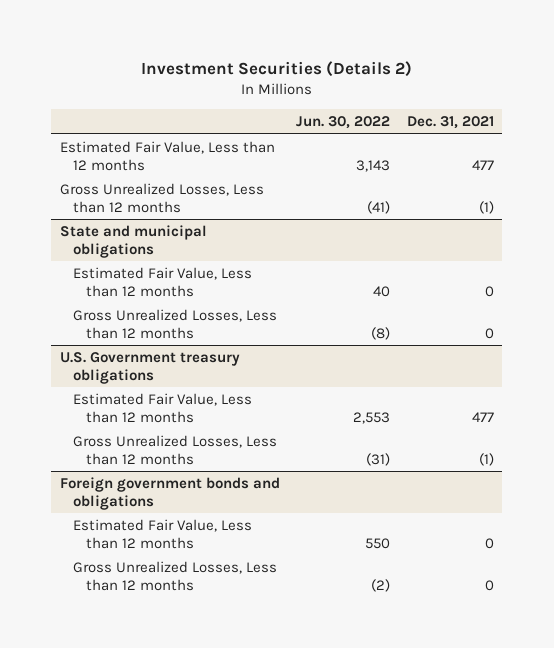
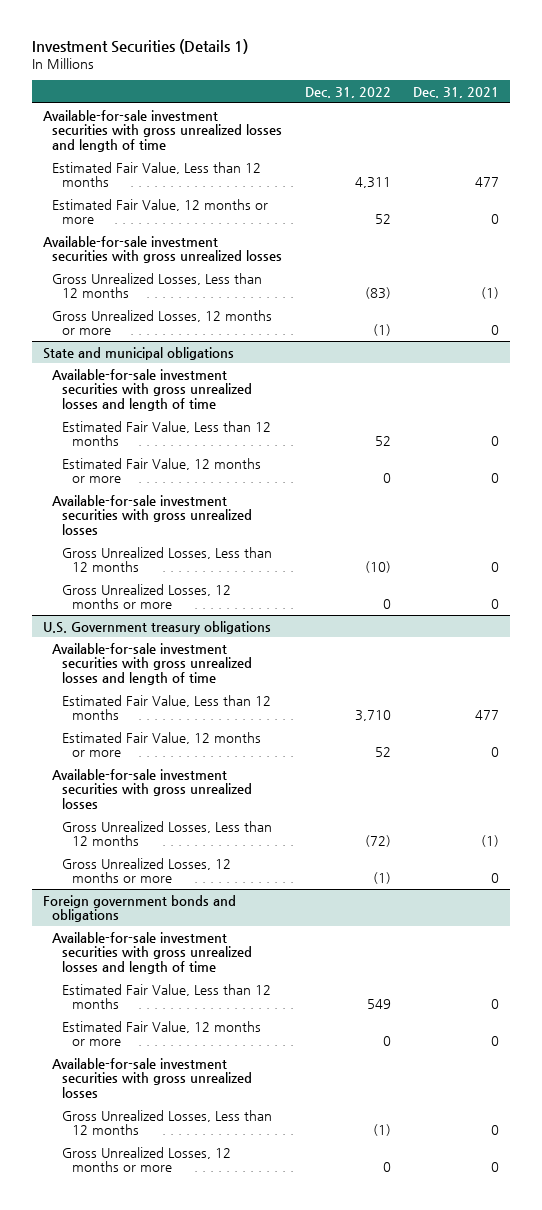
- Investment Securities (Details 2)
+ Investment Securities (Details 1)
- | Jun. 30, 2022 | Dec. 31, 2021
+ | Dec. 31, 2022 | Dec. 31, 2021
+ Available-for-sale investment securities with gross unrealized losses and length of time
+ Estimated Fair Value, 12 months or more | 52 | 0
+ Available-for-sale investment securities with gross unrealized losses
+ Gross Unrealized Losses, 12 months or more | (1) | 0
@ State and municipal obligations
+ Available-for-sale investment securities with gross unrealized losses and length of time
+ Estimated Fair Value, 12 months or more | 0 | 0
+ Available-for-sale investment securities with gross unrealized losses
+ Gross Unrealized Losses, 12 months or more | 0 | 0
@ U.S. Government treasury obligations
+ Available-for-sale investment securities with gross unrealized losses and length of time
+ Estimated Fair Value, 12 months or more | 52 | 0
+ Available-for-sale investment securities with gross unrealized losses
+ Gross Unrealized Losses, 12 months or more | (1) | 0
@ Foreign government bonds and obligations
+ Available-for-sale investment securities with gross unrealized losses and length of time
+ Estimated Fair Value, 12 months or more | 0 | 0
+ Available-for-sale investment securities with gross unrealized losses
+ Gross Unrealized Losses, 12 months or more | 0 | 0

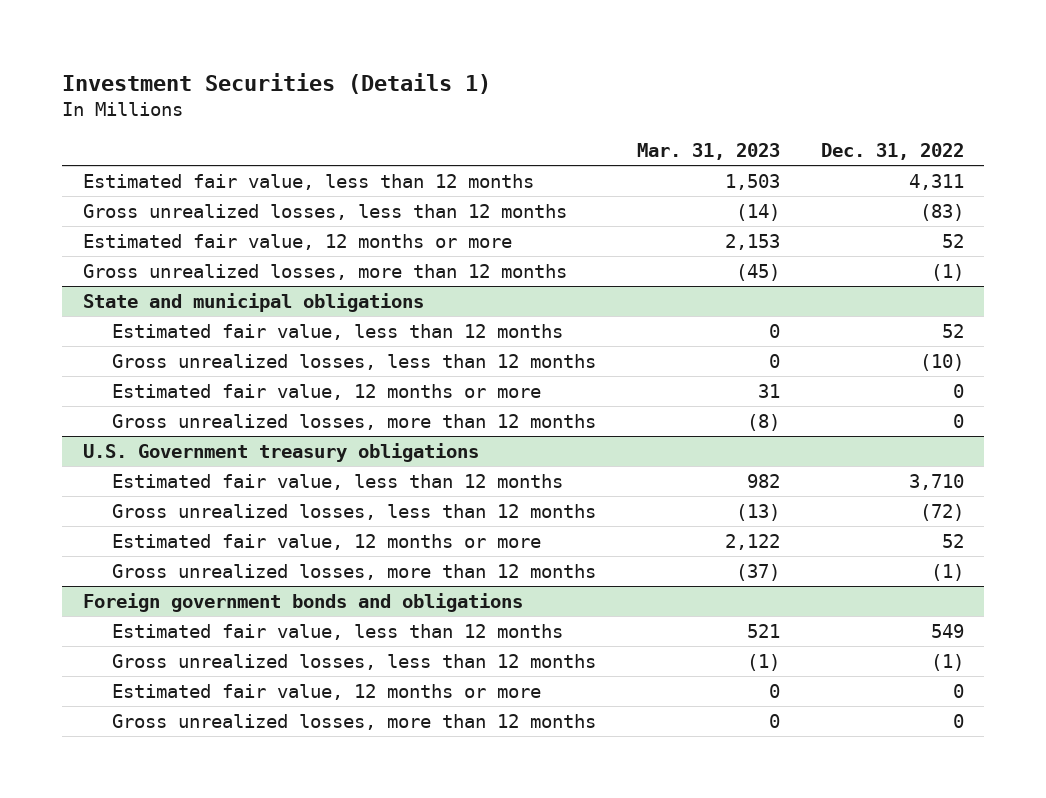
- | Dec. 31, 2022 | Dec. 31, 2021
+ | Mar. 31, 2023 | Dec. 31, 2022
- Available-for-sale investment securities with gross unrealized losses and length of time
- Estimated Fair Value, Less than 12 months | 4,311 | 477
- Estimated Fair Value, 12 months or more | 52 | 0
- Available-for-sale investment securities with gross unrealized losses
- Gross Unrealized Losses, Less than 12 months | (83) | (1)
- Gross Unrealized Losses, 12 months or more | (1) | 0
+ Estimated fair value, less than 12 months | 1,503 | 4,311
+ Gross unrealized losses, less than 12 months | (14) | (83)
+ Estimated fair value, 12 months or more | 2,153 | 52
+ Gross unrealized losses, more than 12 months | (45) | (1)
@ State and municipal obligations
- Available-for-sale investment securities with gross unrealized losses and length of time
- Estimated Fair Value, Less than 12 months | 52 | 0
- Estimated Fair Value, 12 months or more | 0 | 0
- Available-for-sale investment securities with gross unrealized losses
- Gross Unrealized Losses, Less than 12 months | (10) | 0
- Gross Unrealized Losses, 12 months or more | 0 | 0
+ Estimated fair value, less than 12 months | 0 | 52
+ Gross unrealized losses, less than 12 months | 0 | (10)
+ Estimated fair value, 12 months or more | 31 | 0
+ Gross unrealized losses, more than 12 months | (8) | 0
@ U.S. Government treasury obligations
- Available-for-sale investment securities with gross unrealized losses and length of time
- Estimated Fair Value, Less than 12 months | 3,710 | 477
- Estimated Fair Value, 12 months or more | 52 | 0
- Available-for-sale investment securities with gross unrealized losses
- Gross Unrealized Losses, Less than 12 months | (72) | (1)
- Gross Unrealized Losses, 12 months or more | (1) | 0
+ Estimated fair value, less than 12 months | 982 | 3,710
+ Gross unrealized losses, less than 12 months | (13) | (72)
+ Estimated fair value, 12 months or more | 2,122 | 52
+ Gross unrealized losses, more than 12 months | (37) | (1)
@ Foreign government bonds and obligations
- Available-for-sale investment securities with gross unrealized losses and length of time
- Estimated Fair Value, Less than 12 months | 549 | 0
- Estimated Fair Value, 12 months or more | 0 | 0
- Available-for-sale investment securities with gross unrealized losses
- Gross Unrealized Losses, Less than 12 months | (1) | 0
- Gross Unrealized Losses, 12 months or more | 0 | 0
+ Estimated fair value, less than 12 months | 521 | 549
+ Gross unrealized losses, less than 12 months | (1) | (1)
+ Estimated fair value, 12 months or more | 0 | 0
+ Gross unrealized losses, more than 12 months | 0 | 0

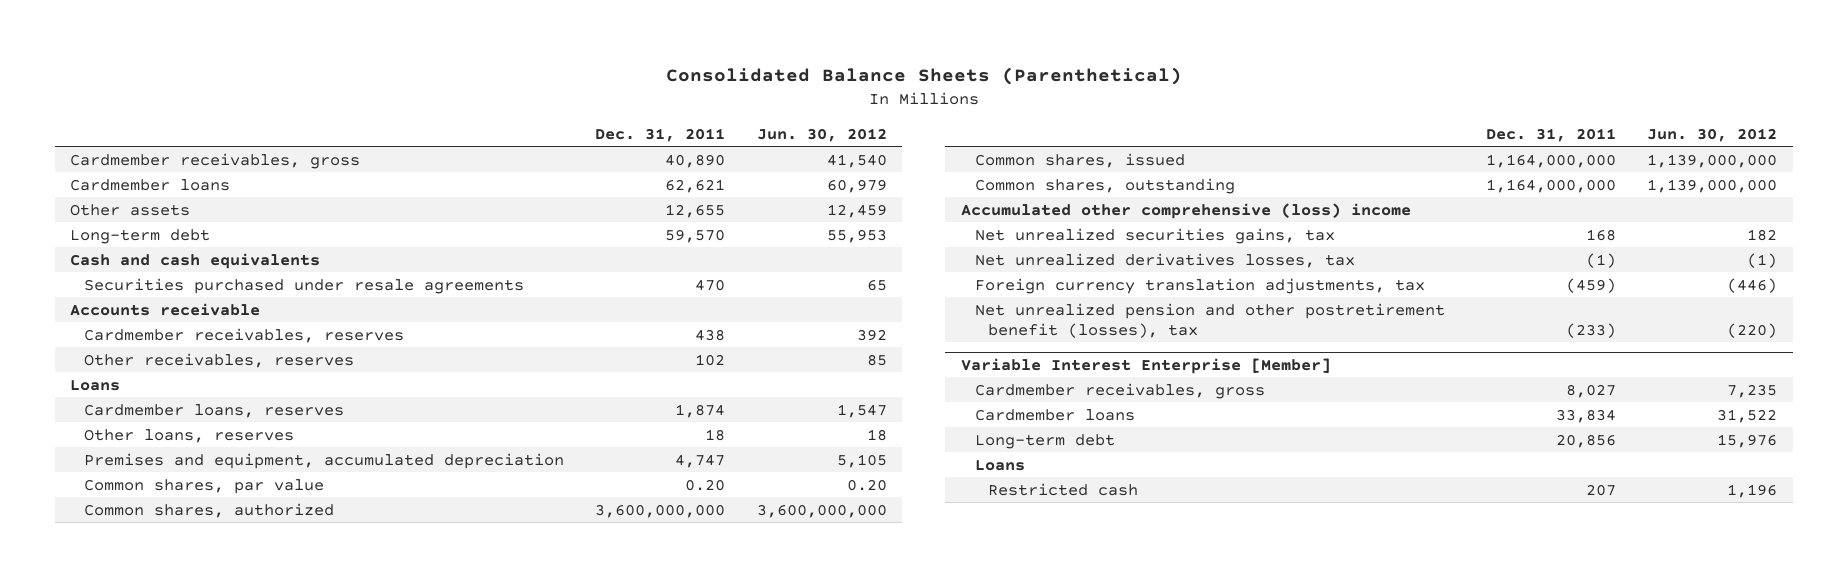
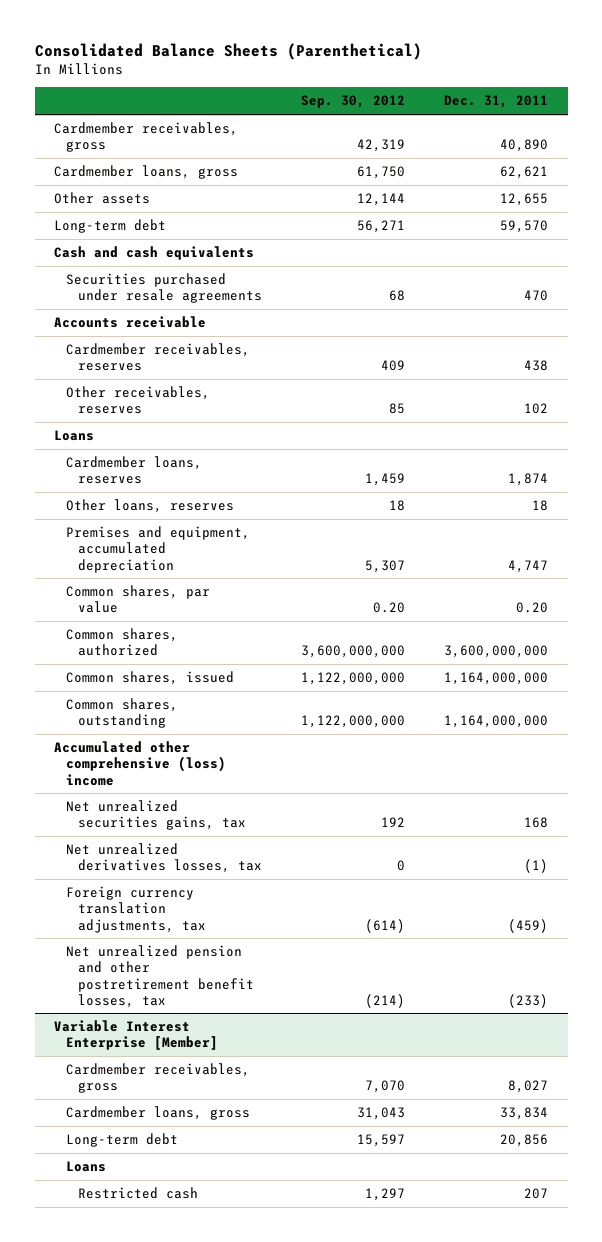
- | Dec. 31, 2011 | Jun. 30, 2012
+ | Sep. 30, 2012 | Dec. 31, 2011
- Cardmember loans | 62,621 | 60,979
+ Cardmember loans, gross | 61,750 | 62,621
- Net unrealized pension and other postretirement benefit (losses), tax | (233) | (220)
+ Net unrealized pension and other postretirement benefit losses, tax | (214) | (233)
@ Variable Interest Enterprise [Member]
- Cardmember loans | 33,834 | 31,522
+ Cardmember loans, gross | 31,043 | 33,834

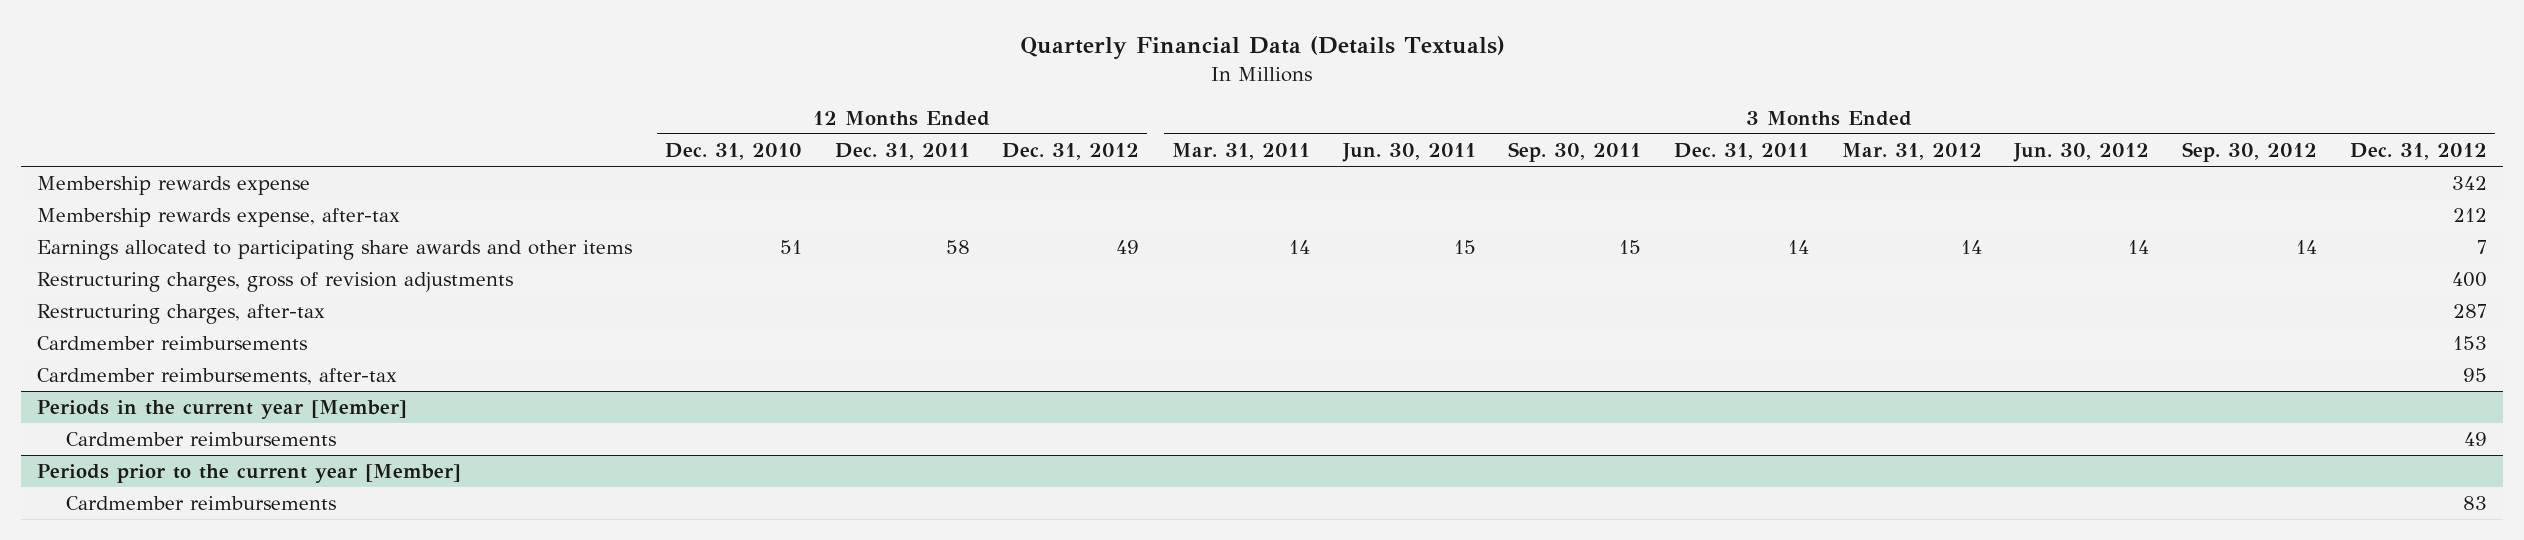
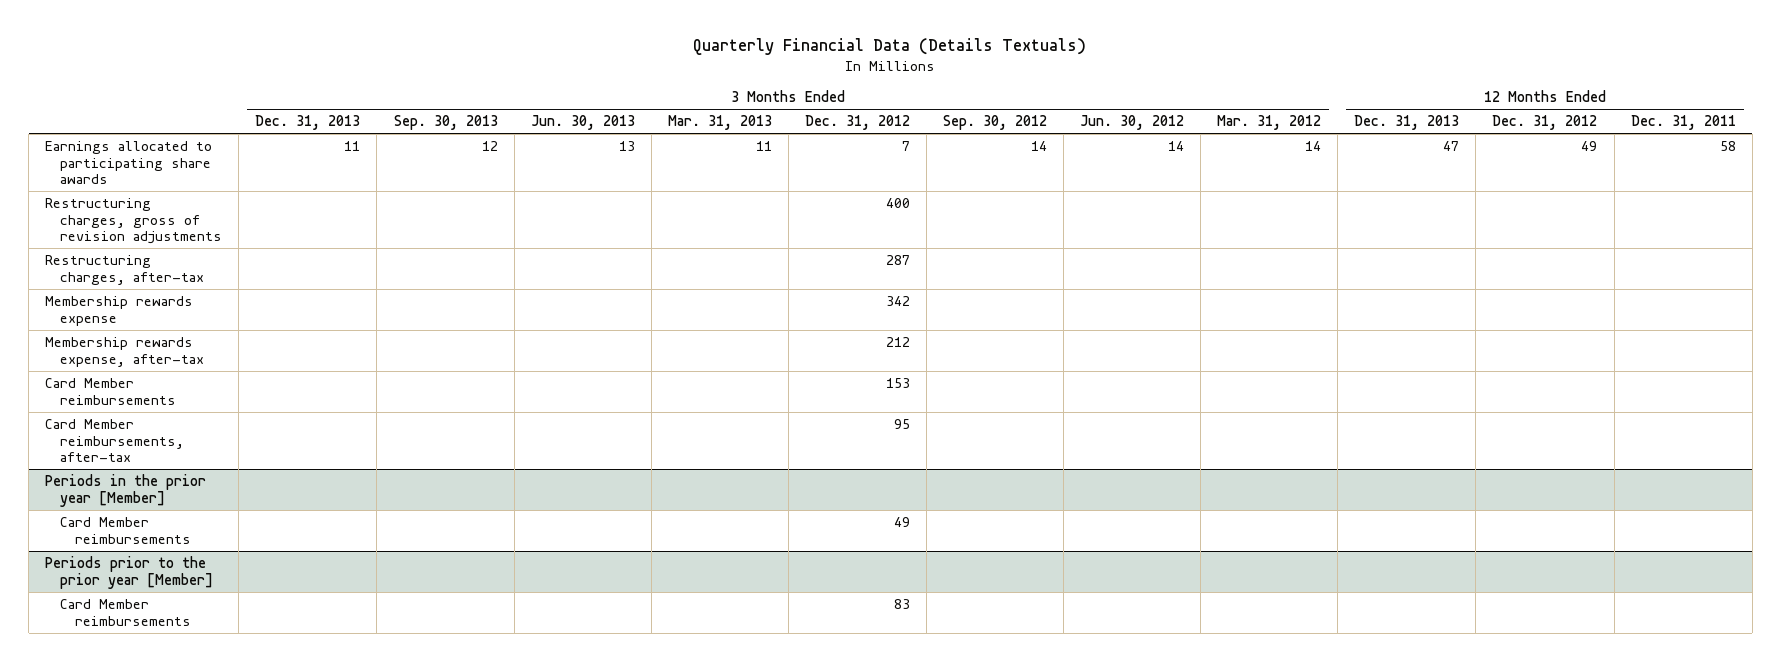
- | 12 Months Ended Dec. 31, 2010 | 12 Months Ended Dec. 31, 2011 | 12 Months Ended Dec. 31, 2012 | 3 Months Ended Mar. 31, 2011 | 3 Months Ended Jun. 30, 2011 | 3 Months Ended Sep. 30, 2011 | 3 Months Ended Dec. 31, 2011 | 3 Months Ended Mar. 31, 2012 | 3 Months Ended Jun. 30, 2012 | 3 Months Ended Sep. 30, 2012 | 3 Months Ended Dec. 31, 2012
+ | 3 Months Ended Dec. 31, 2013 | 3 Months Ended Sep. 30, 2013 | 3 Months Ended Jun. 30, 2013 | 3 Months Ended Mar. 31, 2013 | 3 Months Ended Dec. 31, 2012 | 3 Months Ended Sep. 30, 2012 | 3 Months Ended Jun. 30, 2012 | 3 Months Ended Mar. 31, 2012 | 12 Months Ended Dec. 31, 2013 | 12 Months Ended Dec. 31, 2012 | 12 Months Ended Dec. 31, 2011
- Earnings allocated to participating share awards and other items | 51 | 58 | 49 | 14 | 15 | 15 | 14 | 14 | 14 | 14 | 7
+ Earnings allocated to participating share awards | 11 | 12 | 13 | 11 | 7 | 14 | 14 | 14 | 47 | 49 | 58
- Cardmember reimbursements | | | | | | | | | | | 153
- Cardmember reimbursements, after-tax | | | | | | | | | | | 95
- Periods in the current year [Member]
- Cardmember reimbursements | | | | | | | | | | | 49
- Periods prior to the current year [Member]
- Cardmember reimbursements | | | | | | | | | | | 83
moved down: Membership rewards expense | | | | | 342 | | | | | |
moved down: Membership rewards expense, after-tax | | | | | 212 | | | | | |
+ Card Member reimbursements | | | | | 153 | | | | | |
+ Card Member reimbursements, after-tax | | | | | 95 | | | | | |
+ Periods in the prior year [Member]
+ Card Member reimbursements | | | | | 49 | | | | | |
+ Periods prior to the prior year [Member]
+ Card Member reimbursements | | | | | 83 | | | | | |

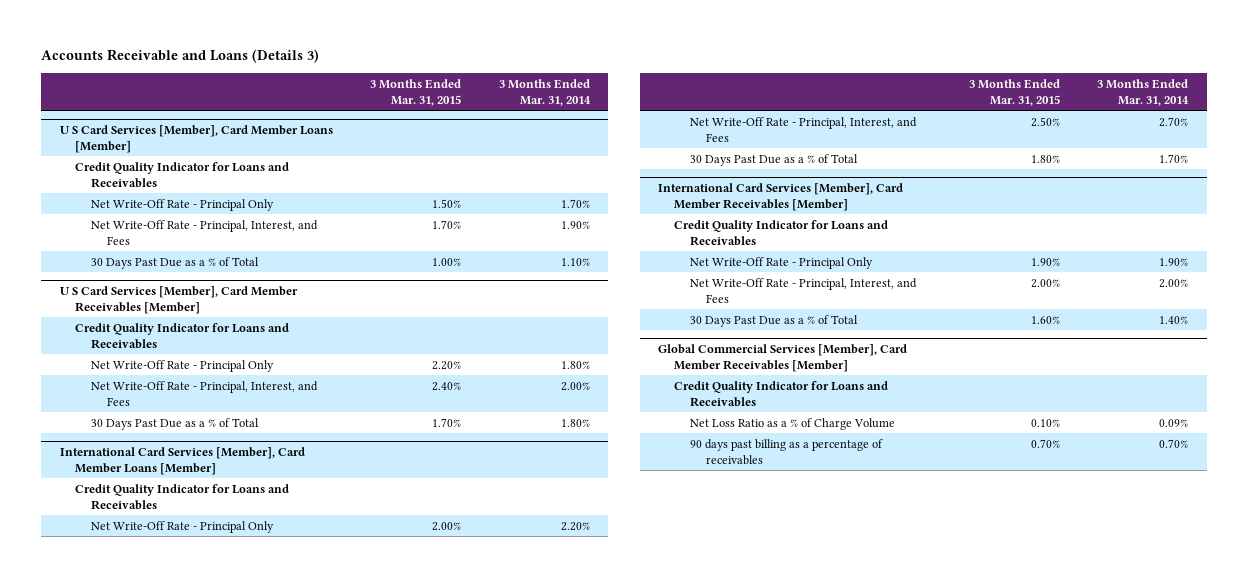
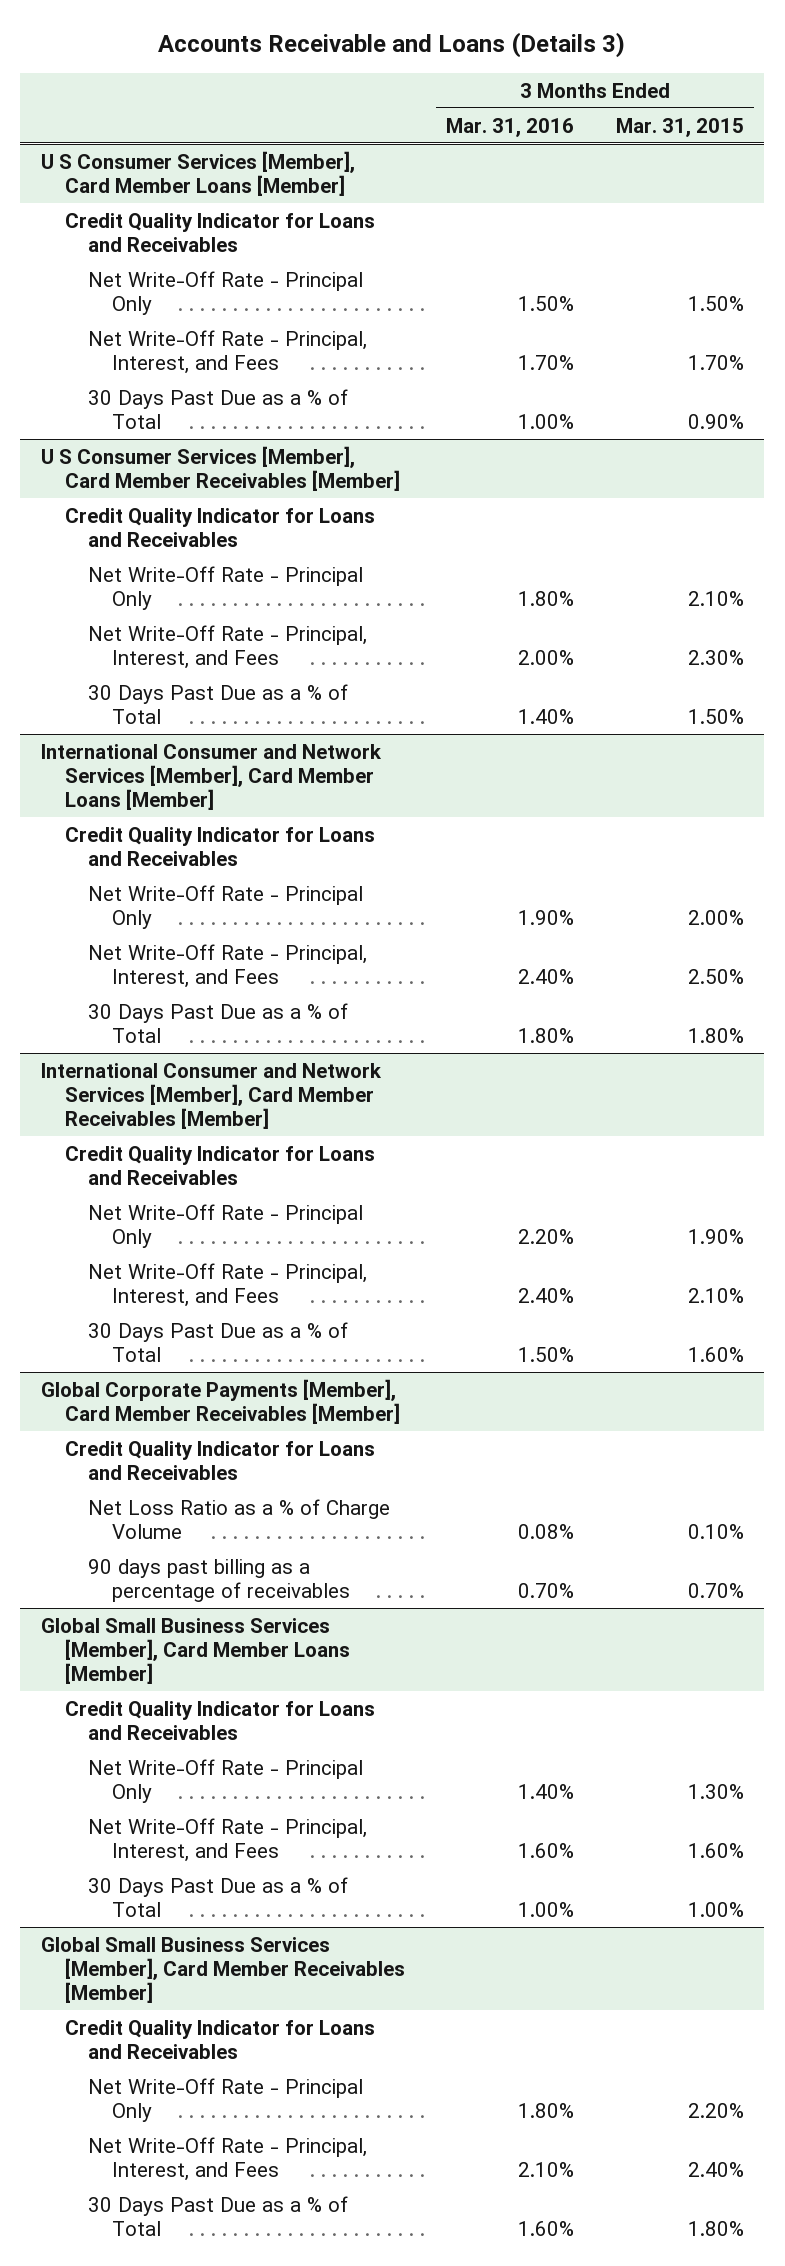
- | 3 Months Ended Mar. 31, 2015 | 3 Months Ended Mar. 31, 2014
+ | 3 Months Ended Mar. 31, 2016 | 3 Months Ended Mar. 31, 2015
- U S Card Services [Member], Card Member Loans [Member]
+ U S Consumer Services [Member], Card Member Loans [Member]
- 30 Days Past Due as a % of Total | 1.00% | 1.10%
- U S Card Services [Member], Card Member Receivables [Member]
+ 30 Days Past Due as a % of Total | 1.00% | 0.90%
+ U S Consumer Services [Member], Card Member Receivables [Member]
- Net Write-Off Rate - Principal Only | 2.20% | 1.80%
- Net Write-Off Rate - Principal, Interest, and Fees | 2.40% | 2.00%
- 30 Days Past Due as a % of Total | 1.70% | 1.80%
- International Card Services [Member], Card Member Loans [Member]
+ Net Write-Off Rate - Principal Only | 1.80% | 2.10%
+ Net Write-Off Rate - Principal, Interest, and Fees | 2.00% | 2.30%
+ 30 Days Past Due as a % of Total | 1.40% | 1.50%
+ International Consumer and Network Services [Member], Card Member Loans [Member]
- International Card Services [Member], Card Member Receivables [Member]
+ International Consumer and Network Services [Member], Card Member Receivables [Member]
- Net Write-Off Rate - Principal, Interest, and Fees | 2.00% | 2.00%
+ Net Write-Off Rate - Principal, Interest, and Fees | 2.40% | 2.10%
- Global Commercial Services [Member], Card Member Receivables [Member]
+ Global Corporate Payments [Member], Card Member Receivables [Member]
+ Global Small Business Services [Member], Card Member Loans [Member]
+ Credit Quality Indicator for Loans and Receivables
+ Net Write-Off Rate - Principal Only | 1.40% | 1.30%
+ Net Write-Off Rate - Principal, Interest, and Fees | 1.60% | 1.60%
+ 30 Days Past Due as a % of Total | 1.00% | 1.00%
+ Global Small Business Services [Member], Card Member Receivables [Member]
+ Credit Quality Indicator for Loans and Receivables
+ Net Write-Off Rate - Principal Only | 1.80% | 2.20%
+ Net Write-Off Rate - Principal, Interest, and Fees | 2.10% | 2.40%
+ 30 Days Past Due as a % of Total | 1.60% | 1.80%

